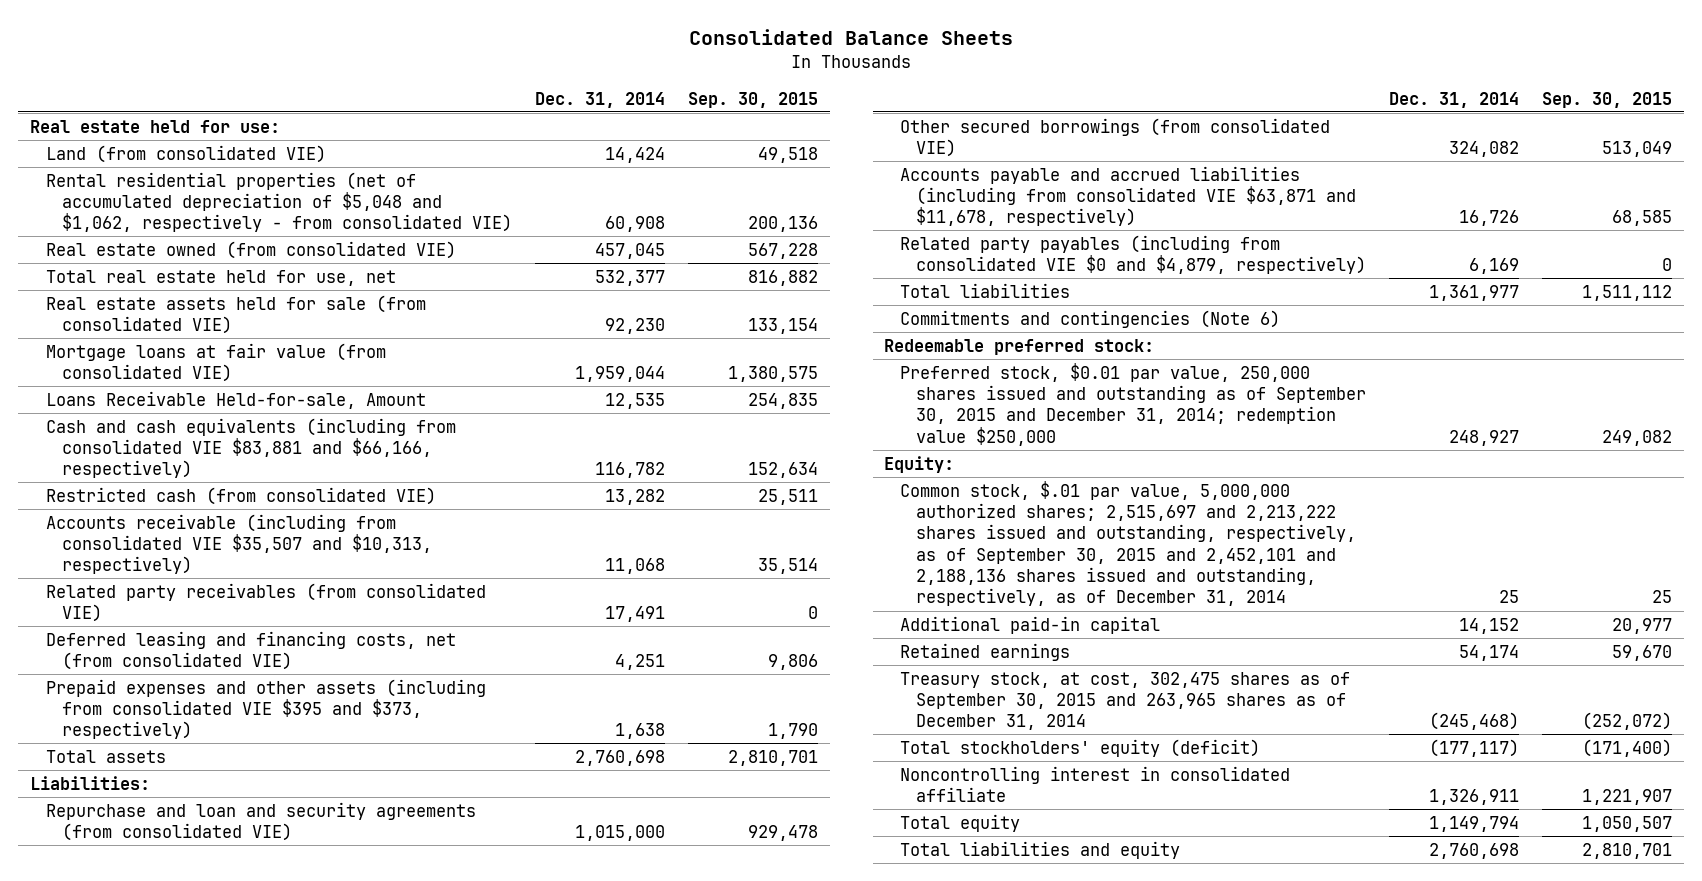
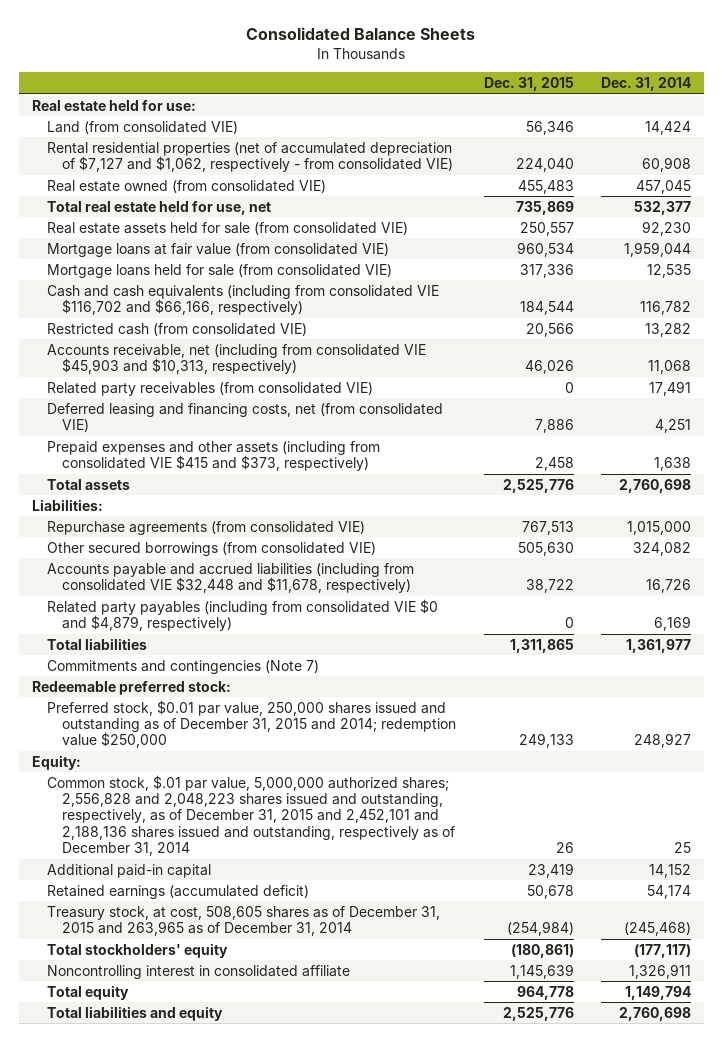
- | Dec. 31, 2014 | Sep. 30, 2015
+ | Dec. 31, 2015 | Dec. 31, 2014
- Rental residential properties (net of accumulated depreciation of $5,048 and $1,062, respectively - from consolidated VIE) | 60,908 | 200,136
+ Rental residential properties (net of accumulated depreciation of $7,127 and $1,062, respectively - from consolidated VIE) | 224,040 | 60,908
- Loans Receivable Held-for-sale, Amount | 12,535 | 254,835
- Cash and cash equivalents (including from consolidated VIE $83,881 and $66,166, respectively) | 116,782 | 152,634
+ Mortgage loans held for sale (from consolidated VIE) | 317,336 | 12,535
+ Cash and cash equivalents (including from consolidated VIE $116,702 and $66,166, respectively) | 184,544 | 116,782
- Accounts receivable (including from consolidated VIE $35,507 and $10,313, respectively) | 11,068 | 35,514
+ Accounts receivable, net (including from consolidated VIE $45,903 and $10,313, respectively) | 46,026 | 11,068
- Prepaid expenses and other assets (including from consolidated VIE $395 and $373, respectively) | 1,638 | 1,790
+ Prepaid expenses and other assets (including from consolidated VIE $415 and $373, respectively) | 2,458 | 1,638
- Repurchase and loan and security agreements (from consolidated VIE) | 1,015,000 | 929,478
+ Repurchase agreements (from consolidated VIE) | 767,513 | 1,015,000
- Accounts payable and accrued liabilities (including from consolidated VIE $63,871 and $11,678, respectively) | 16,726 | 68,585
+ Accounts payable and accrued liabilities (including from consolidated VIE $32,448 and $11,678, respectively) | 38,722 | 16,726
- Commitments and contingencies (Note 6)
+ Commitments and contingencies (Note 7)
- Preferred stock, $0.01 par value, 250,000 shares issued and outstanding as of September 30, 2015 and December 31, 2014; redemption value $250,000 | 248,927 | 249,082
+ Preferred stock, $0.01 par value, 250,000 shares issued and outstanding as of December 31, 2015 and 2014; redemption value $250,000 | 249,133 | 248,927
- Common stock, $.01 par value, 5,000,000 authorized shares; 2,515,697 and 2,213,222 shares issued and outstanding, respectively, as of September 30, 2015 and 2,452,101 and 2,188,136 shares issued and outstanding, respectively, as of December 31, 2014 | 25 | 25
+ Common stock, $.01 par value, 5,000,000 authorized shares; 2,556,828 and 2,048,223 shares issued and outstanding, respectively, as of December 31, 2015 and 2,452,101 and 2,188,136 shares issued and outstanding, respectively as of December 31, 2014 | 26 | 25
- Retained earnings | 54,174 | 59,670
- Treasury stock, at cost, 302,475 shares as of September 30, 2015 and 263,965 shares as of December 31, 2014 | (245,468) | (252,072)
- Total stockholders' equity (deficit) | (177,117) | (171,400)
+ Retained earnings (accumulated deficit) | 50,678 | 54,174
+ Treasury stock, at cost, 508,605 shares as of December 31, 2015 and 263,965 as of December 31, 2014 | (254,984) | (245,468)
+ Total stockholders' equity | (180,861) | (177,117)

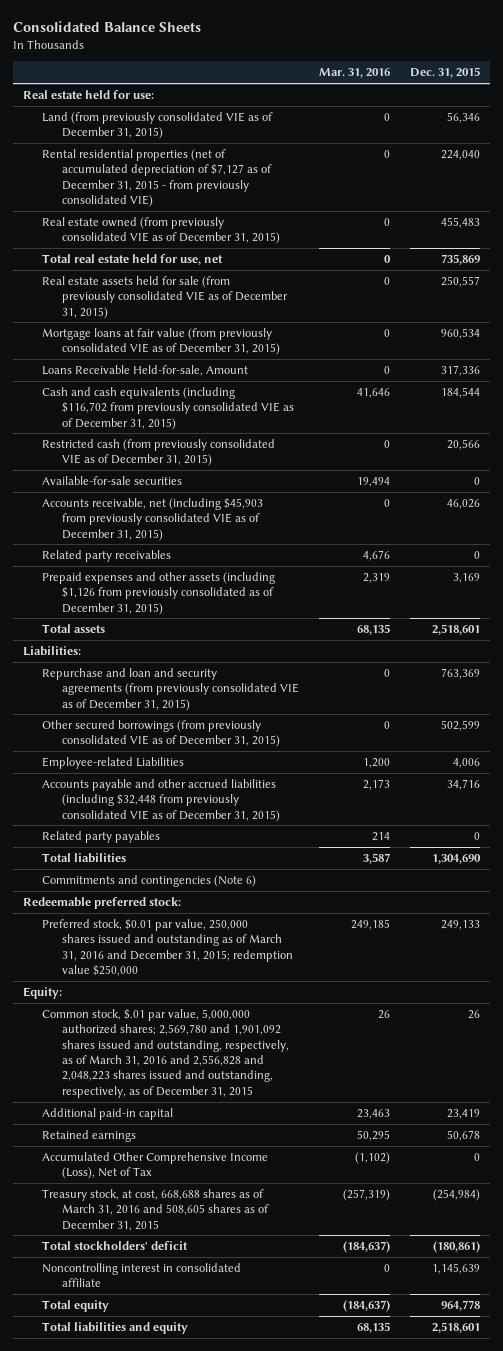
- | Dec. 31, 2015 | Dec. 31, 2014
+ | Mar. 31, 2016 | Dec. 31, 2015
- Land (from consolidated VIE) | 56,346 | 14,424
- Rental residential properties (net of accumulated depreciation of $7,127 and $1,062, respectively - from consolidated VIE) | 224,040 | 60,908
- Real estate owned (from consolidated VIE) | 455,483 | 457,045
+ Land (from previously consolidated VIE as of December 31, 2015) | 0 | 56,346
+ Rental residential properties (net of accumulated depreciation of $7,127 as of December 31, 2015 - from previously consolidated VIE) | 0 | 224,040
+ Real estate owned (from previously consolidated VIE as of December 31, 2015) | 0 | 455,483
- Real estate assets held for sale (from consolidated VIE) | 250,557 | 92,230
- Mortgage loans at fair value (from consolidated VIE) | 960,534 | 1,959,044
- Mortgage loans held for sale (from consolidated VIE) | 317,336 | 12,535
- Cash and cash equivalents (including from consolidated VIE $116,702 and $66,166, respectively) | 184,544 | 116,782
- Restricted cash (from consolidated VIE) | 20,566 | 13,282
- Accounts receivable, net (including from consolidated VIE $45,903 and $10,313, respectively) | 46,026 | 11,068
- Related party receivables (from consolidated VIE) | 0 | 17,491
- Deferred leasing and financing costs, net (from consolidated VIE) | 7,886 | 4,251
- Prepaid expenses and other assets (including from consolidated VIE $415 and $373, respectively) | 2,458 | 1,638
- Total assets | 2,525,776 | 2,760,698
+ Real estate assets held for sale (from previously consolidated VIE as of December 31, 2015) | 0 | 250,557
+ Mortgage loans at fair value (from previously consolidated VIE as of December 31, 2015) | 0 | 960,534
+ Loans Receivable Held-for-sale, Amount | 0 | 317,336
+ Cash and cash equivalents (including $116,702 from previously consolidated VIE as of December 31, 2015) | 41,646 | 184,544
+ Restricted cash (from previously consolidated VIE as of December 31, 2015) | 0 | 20,566
+ Available-for-sale securities | 19,494 | 0
+ Accounts receivable, net (including $45,903 from previously consolidated VIE as of December 31, 2015) | 0 | 46,026
+ Related party receivables | 4,676 | 0
+ Prepaid expenses and other assets (including $1,126 from previously consolidated as of December 31, 2015) | 2,319 | 3,169
+ Total assets | 68,135 | 2,518,601
- Repurchase agreements (from consolidated VIE) | 767,513 | 1,015,000
- Other secured borrowings (from consolidated VIE) | 505,630 | 324,082
- Accounts payable and accrued liabilities (including from consolidated VIE $32,448 and $11,678, respectively) | 38,722 | 16,726
- Related party payables (including from consolidated VIE $0 and $4,879, respectively) | 0 | 6,169
- Total liabilities | 1,311,865 | 1,361,977
- Commitments and contingencies (Note 7)
+ Repurchase and loan and security agreements (from previously consolidated VIE as of December 31, 2015) | 0 | 763,369
+ Other secured borrowings (from previously consolidated VIE as of December 31, 2015) | 0 | 502,599
+ Employee-related Liabilities | 1,200 | 4,006
+ Accounts payable and other accrued liabilities (including $32,448 from previously consolidated VIE as of December 31, 2015) | 2,173 | 34,716
+ Related party payables | 214 | 0
+ Total liabilities | 3,587 | 1,304,690
+ Commitments and contingencies (Note 6)
- Preferred stock, $0.01 par value, 250,000 shares issued and outstanding as of December 31, 2015 and 2014; redemption value $250,000 | 249,133 | 248,927
+ Preferred stock, $0.01 par value, 250,000 shares issued and outstanding as of March 31, 2016 and December 31, 2015; redemption value $250,000 | 249,185 | 249,133
- Common stock, $.01 par value, 5,000,000 authorized shares; 2,556,828 and 2,048,223 shares issued and outstanding, respectively, as of December 31, 2015 and 2,452,101 and 2,188,136 shares issued and outstanding, respectively as of December 31, 2014 | 26 | 25
+ Common stock, $.01 par value, 5,000,000 authorized shares; 2,569,780 and 1,901,092 shares issued and outstanding, respectively, as of March 31, 2016 and 2,556,828 and 2,048,223 shares issued and outstanding, respectively, as of December 31, 2015 | 26 | 26
- Retained earnings (accumulated deficit) | 50,678 | 54,174
- Treasury stock, at cost, 508,605 shares as of December 31, 2015 and 263,965 as of December 31, 2014 | (254,984) | (245,468)
- Total stockholders' equity | (180,861) | (177,117)
+ Retained earnings | 50,295 | 50,678
+ Accumulated Other Comprehensive Income (Loss), Net of Tax | (1,102) | 0
+ Treasury stock, at cost, 668,688 shares as of March 31, 2016 and 508,605 shares as of December 31, 2015 | (257,319) | (254,984)
+ Total stockholders' deficit | (184,637) | (180,861)
- Total liabilities and equity | 2,525,776 | 2,760,698
+ Total liabilities and equity | 68,135 | 2,518,601

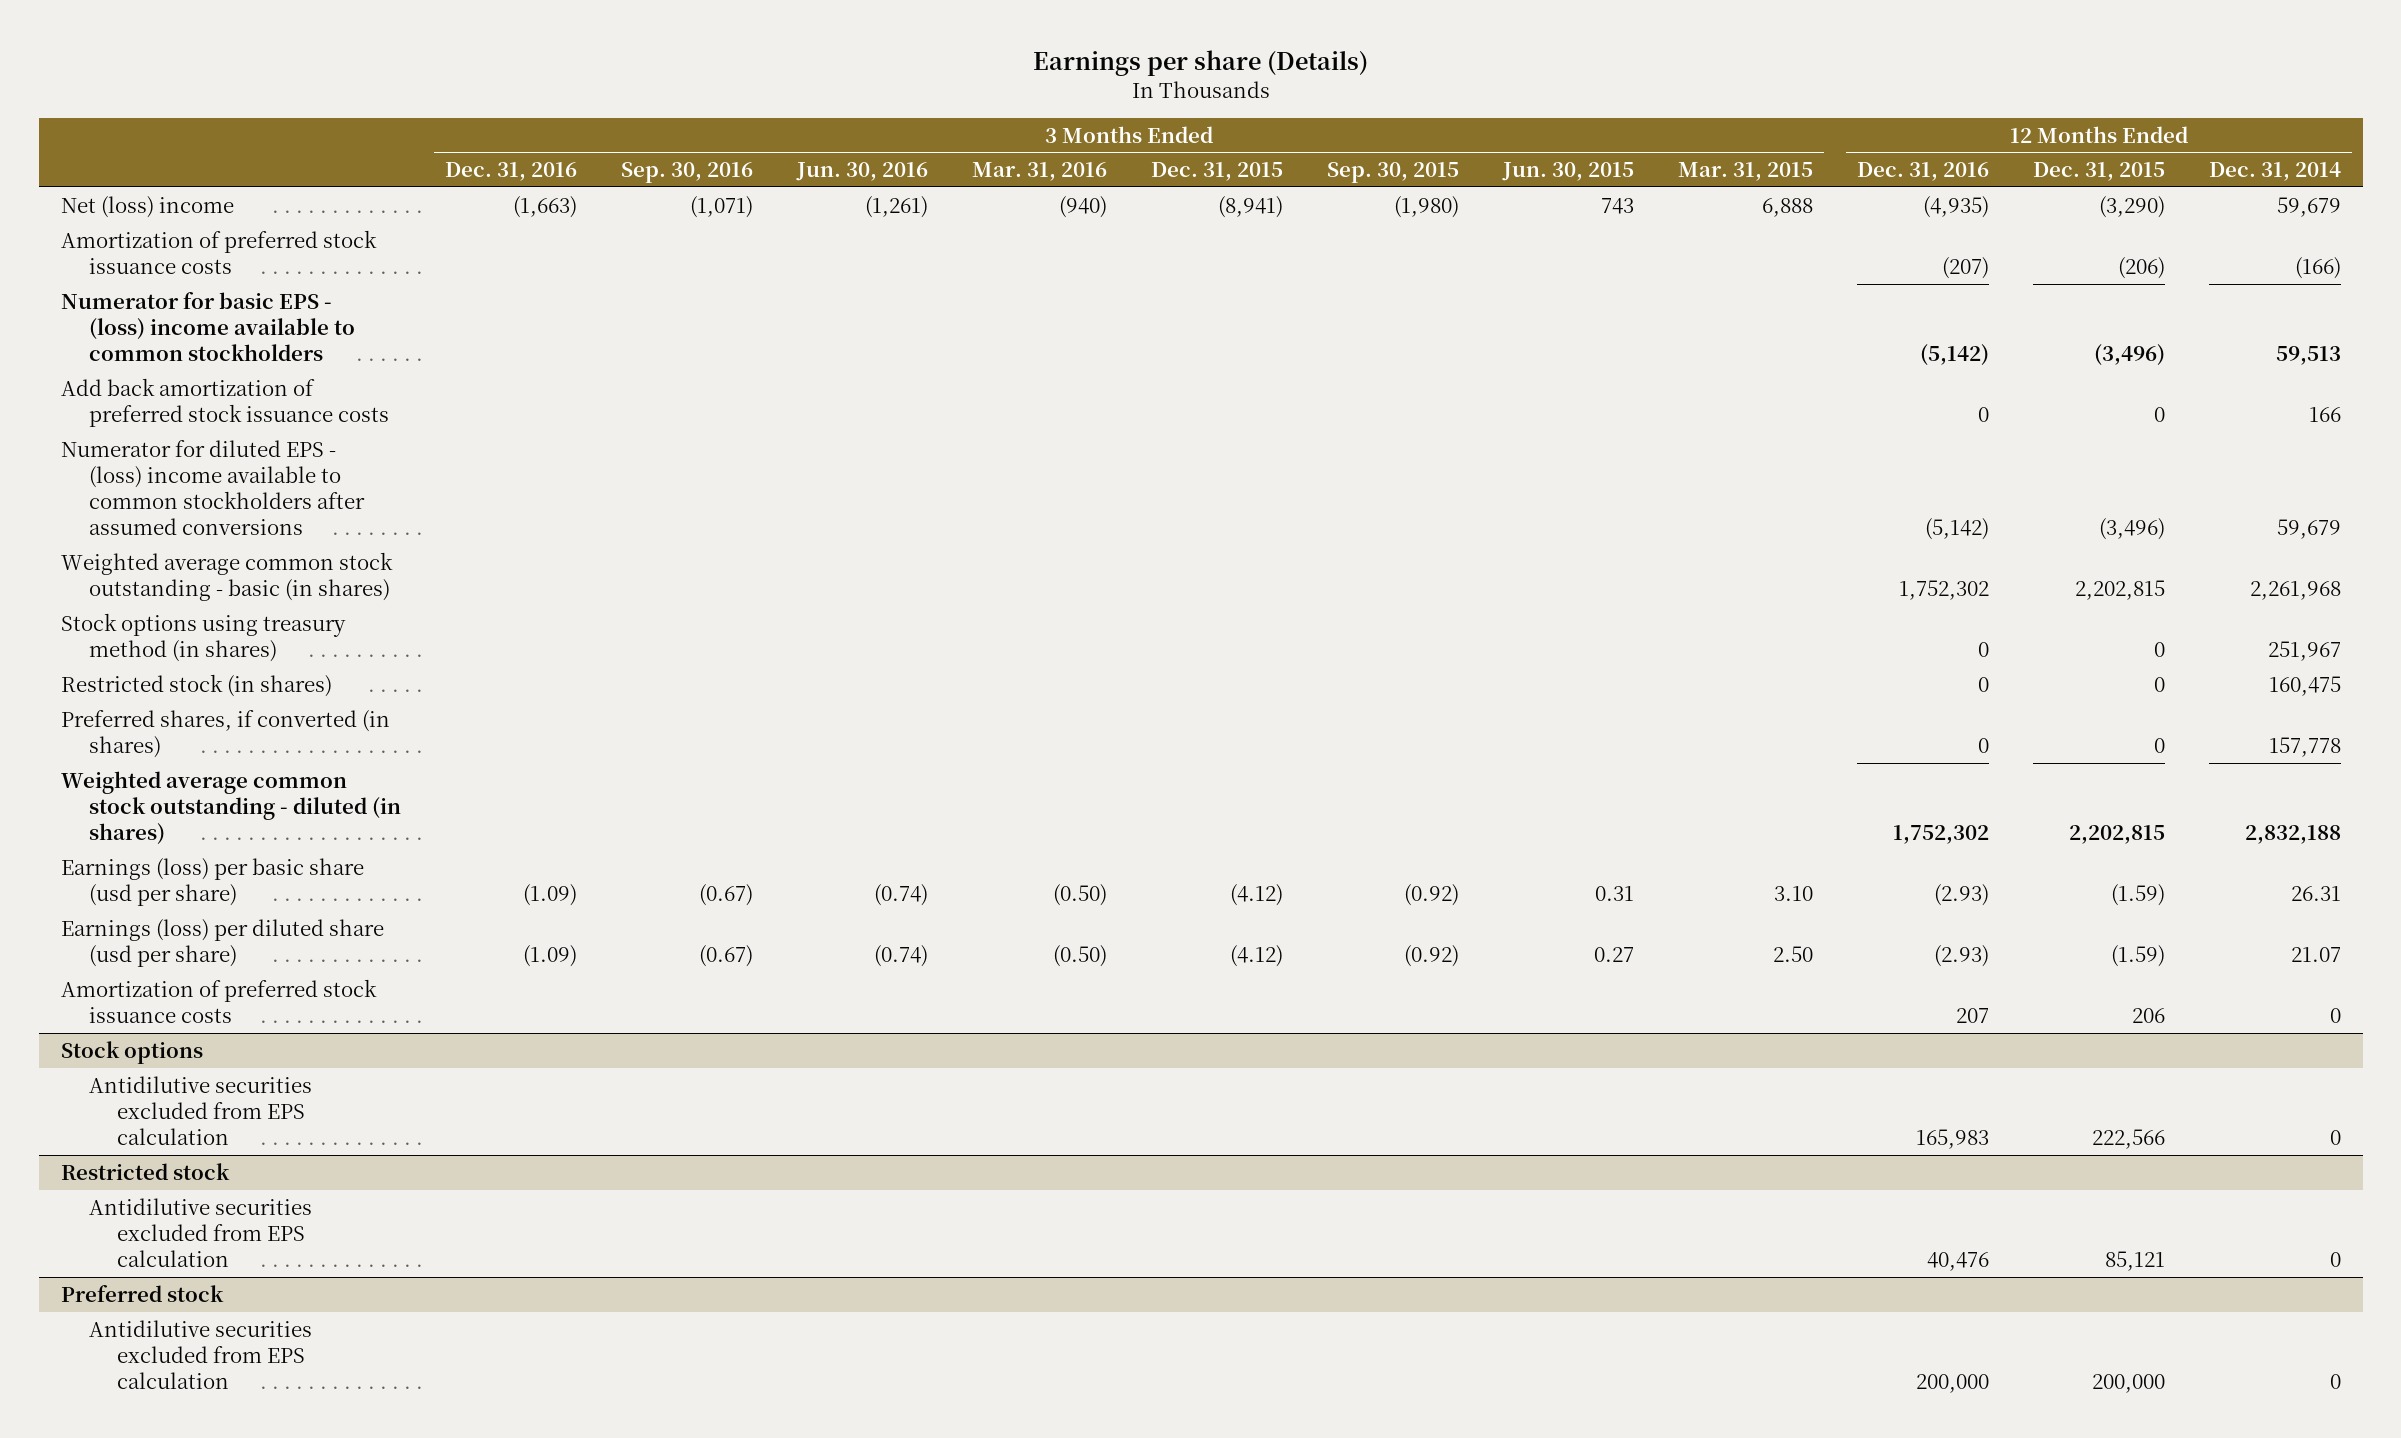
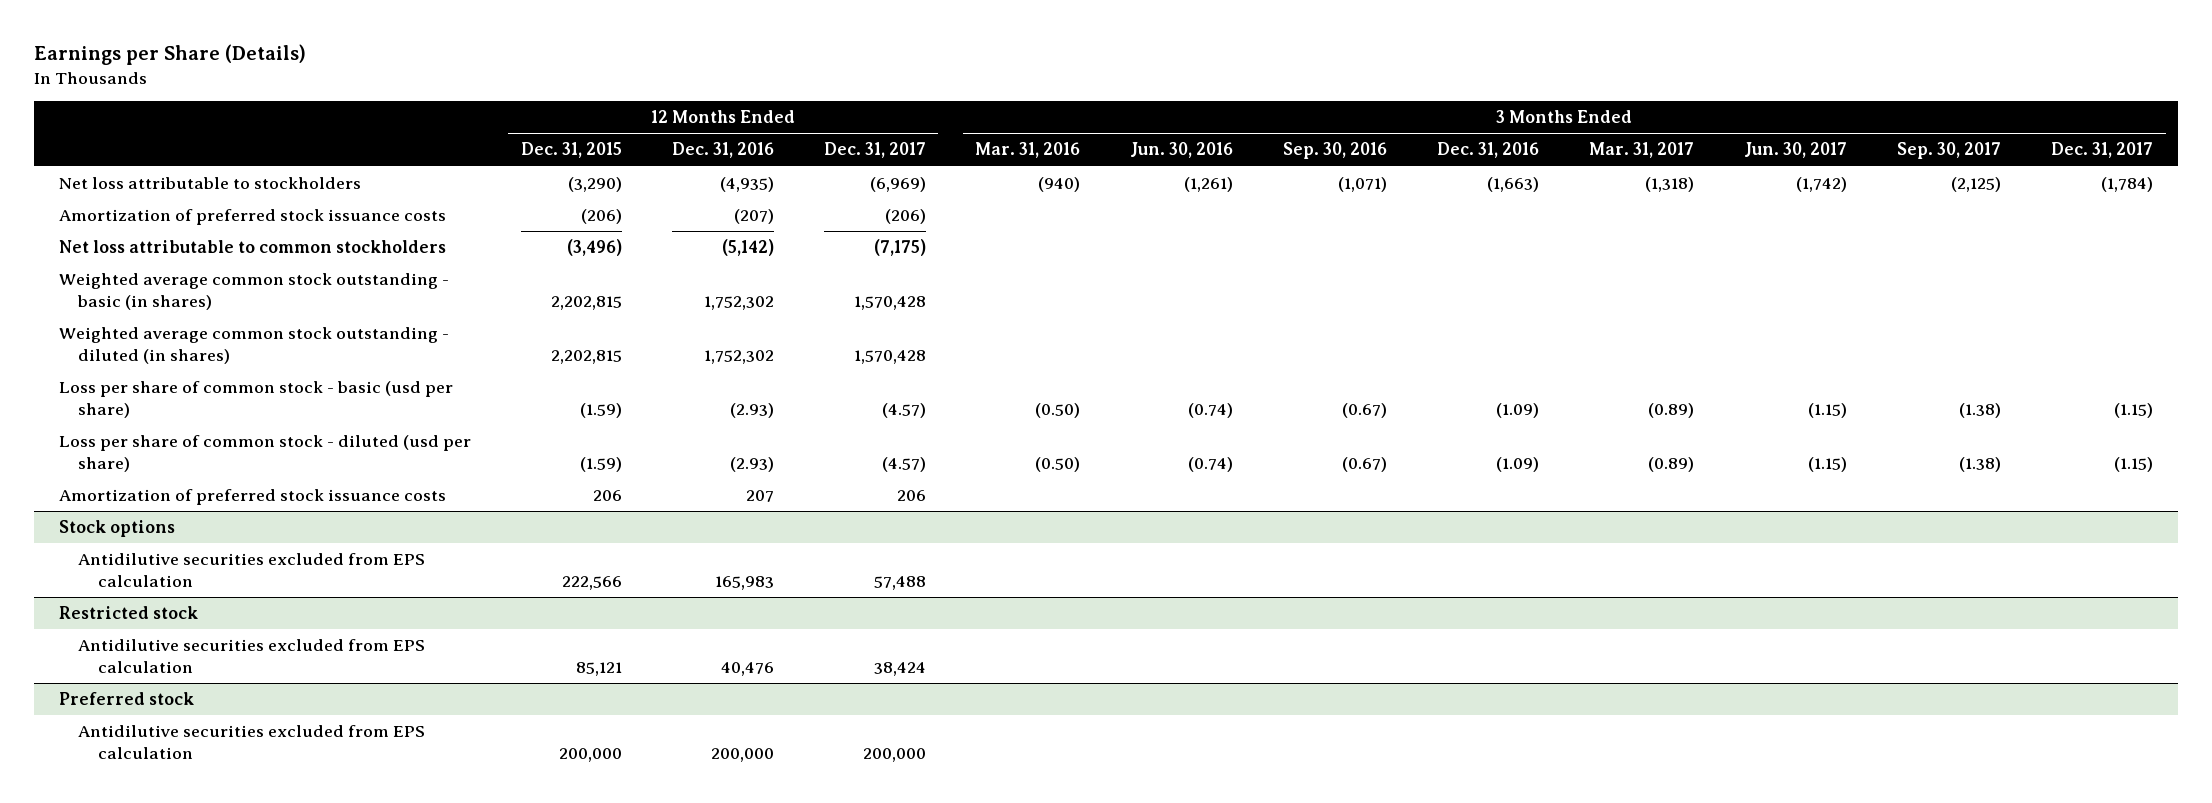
- Earnings per share (Details)
+ Earnings per Share (Details)
- | 3 Months Ended Dec. 31, 2016 | 3 Months Ended Sep. 30, 2016 | 3 Months Ended Jun. 30, 2016 | 3 Months Ended Mar. 31, 2016 | 3 Months Ended Dec. 31, 2015 | 3 Months Ended Sep. 30, 2015 | 3 Months Ended Jun. 30, 2015 | 3 Months Ended Mar. 31, 2015 | 12 Months Ended Dec. 31, 2016 | 12 Months Ended Dec. 31, 2015 | 12 Months Ended Dec. 31, 2014
+ | 12 Months Ended Dec. 31, 2015 | 12 Months Ended Dec. 31, 2016 | 12 Months Ended Dec. 31, 2017 | 3 Months Ended Mar. 31, 2016 | 3 Months Ended Jun. 30, 2016 | 3 Months Ended Sep. 30, 2016 | 3 Months Ended Dec. 31, 2016 | 3 Months Ended Mar. 31, 2017 | 3 Months Ended Jun. 30, 2017 | 3 Months Ended Sep. 30, 2017 | 3 Months Ended Dec. 31, 2017
- Net (loss) income | (1,663) | (1,071) | (1,261) | (940) | (8,941) | (1,980) | 743 | 6,888 | (4,935) | (3,290) | 59,679
+ Net loss attributable to stockholders | (3,290) | (4,935) | (6,969) | (940) | (1,261) | (1,071) | (1,663) | (1,318) | (1,742) | (2,125) | (1,784)
- Numerator for basic EPS - (loss) income available to common stockholders | | | | | | | | | (5,142) | (3,496) | 59,513
- Add back amortization of preferred stock issuance costs | | | | | | | | | 0 | 0 | 166
- Numerator for diluted EPS - (loss) income available to common stockholders after assumed conversions | | | | | | | | | (5,142) | (3,496) | 59,679
+ Net loss attributable to common stockholders | (3,496) | (5,142) | (7,175) | | | | | | | |
- Stock options using treasury method (in shares) | | | | | | | | | 0 | 0 | 251,967
- Restricted stock (in shares) | | | | | | | | | 0 | 0 | 160,475
- Preferred shares, if converted (in shares) | | | | | | | | | 0 | 0 | 157,778
- Earnings (loss) per basic share (usd per share) | (1.09) | (0.67) | (0.74) | (0.50) | (4.12) | (0.92) | 0.31 | 3.10 | (2.93) | (1.59) | 26.31
- Earnings (loss) per diluted share (usd per share) | (1.09) | (0.67) | (0.74) | (0.50) | (4.12) | (0.92) | 0.27 | 2.50 | (2.93) | (1.59) | 21.07
+ Loss per share of common stock - basic (usd per share) | (1.59) | (2.93) | (4.57) | (0.50) | (0.74) | (0.67) | (1.09) | (0.89) | (1.15) | (1.38) | (1.15)
+ Loss per share of common stock - diluted (usd per share) | (1.59) | (2.93) | (4.57) | (0.50) | (0.74) | (0.67) | (1.09) | (0.89) | (1.15) | (1.38) | (1.15)

